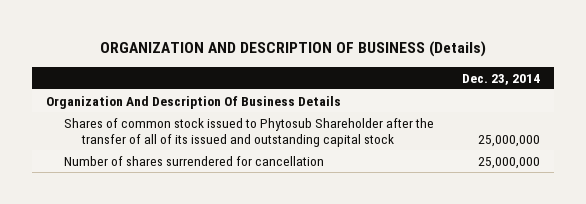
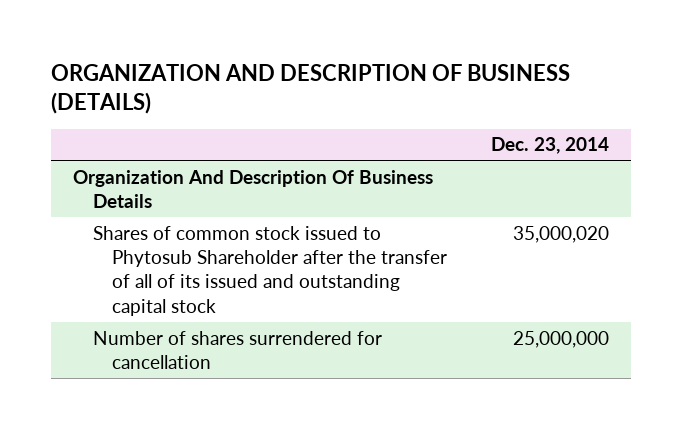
- ORGANIZATION AND DESCRIPTION OF BUSINESS (Details)
+ ORGANIZATION AND DESCRIPTION OF BUSINESS (DETAILS)
- Shares of common stock issued to Phytosub Shareholder after the transfer of all of its issued and outstanding capital stock | 25,000,000
+ Shares of common stock issued to Phytosub Shareholder after the transfer of all of its issued and outstanding capital stock | 35,000,020

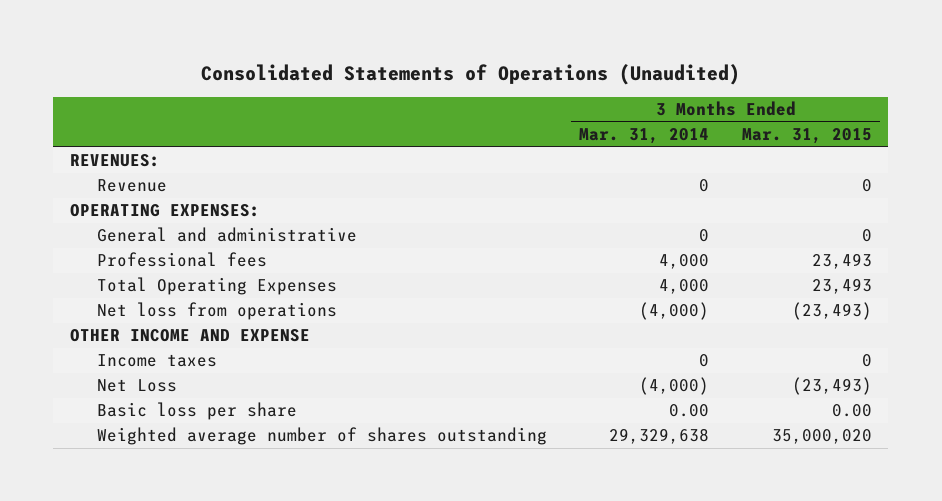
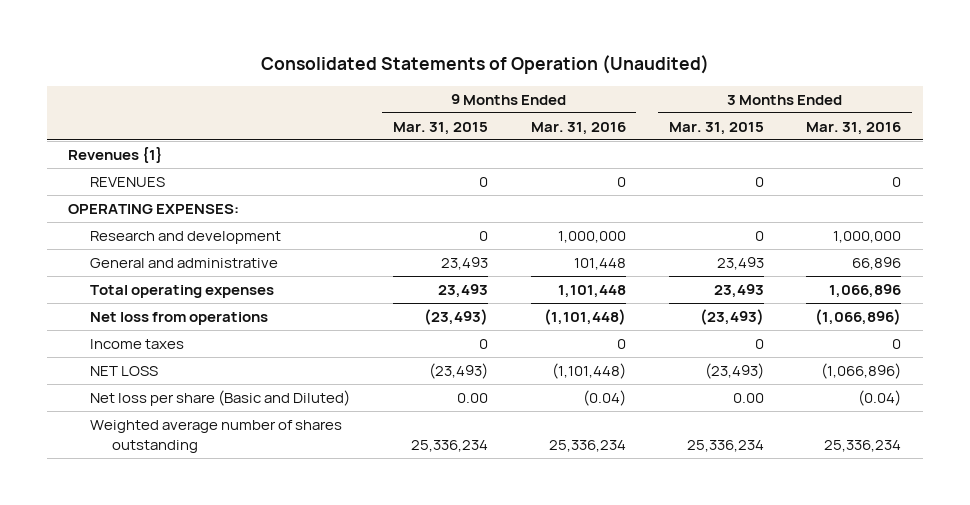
- Consolidated Statements of Operations (Unaudited)
+ Consolidated Statements of Operation (Unaudited)
- | 3 Months Ended Mar. 31, 2014 | 3 Months Ended Mar. 31, 2015
+ | 9 Months Ended Mar. 31, 2015 | 9 Months Ended Mar. 31, 2016 | 3 Months Ended Mar. 31, 2015 | 3 Months Ended Mar. 31, 2016
- REVENUES:
- Revenue | 0 | 0
+ Revenues {1}
+ REVENUES | 0 | 0 | 0 | 0
- General and administrative | 0 | 0
- Professional fees | 4,000 | 23,493
- Total Operating Expenses | 4,000 | 23,493
+ Research and development | 0 | 1,000,000 | 0 | 1,000,000
+ General and administrative | 23,493 | 101,448 | 23,493 | 66,896
+ Total operating expenses | 23,493 | 1,101,448 | 23,493 | 1,066,896
- OTHER INCOME AND EXPENSE
- Net Loss | (4,000) | (23,493)
- Basic loss per share | 0.00 | 0.00
- Weighted average number of shares outstanding | 29,329,638 | 35,000,020
+ NET LOSS | (23,493) | (1,101,448) | (23,493) | (1,066,896)
+ Net loss per share (Basic and Diluted) | 0.00 | (0.04) | 0.00 | (0.04)
+ Weighted average number of shares outstanding | 25,336,234 | 25,336,234 | 25,336,234 | 25,336,234

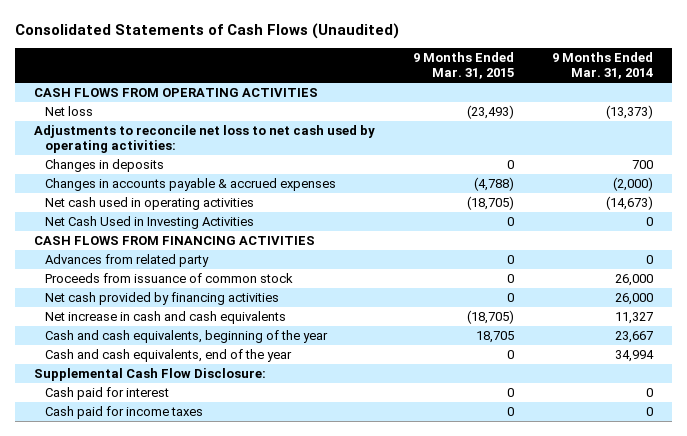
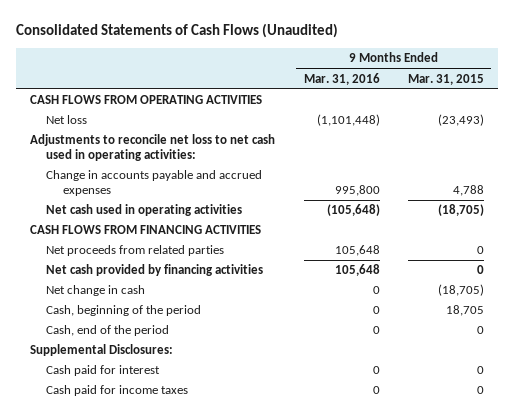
- | 9 Months Ended Mar. 31, 2015 | 9 Months Ended Mar. 31, 2014
+ | 9 Months Ended Mar. 31, 2016 | 9 Months Ended Mar. 31, 2015
- Adjustments to reconcile net loss to net cash used by operating activities:
- Changes in deposits | 0 | 700
- Changes in accounts payable & accrued expenses | (4,788) | (2,000)
+ Adjustments to reconcile net loss to net cash used in operating activities:
+ Change in accounts payable and accrued expenses | 995,800 | 4,788
- Net Cash Used in Investing Activities | 0 | 0
- Advances from related party | 0 | 0
- Proceeds from issuance of common stock | 0 | 26,000
+ Net proceeds from related parties | 105,648 | 0
- Net increase in cash and cash equivalents | (18,705) | 11,327
- Cash and cash equivalents, beginning of the year | 18,705 | 23,667
- Cash and cash equivalents, end of the year | 0 | 34,994
- Supplemental Cash Flow Disclosure:
+ Net change in cash | 0 | (18,705)
+ Cash, beginning of the period | 0 | 18,705
+ Cash, end of the period | 0 | 0
+ Supplemental Disclosures:

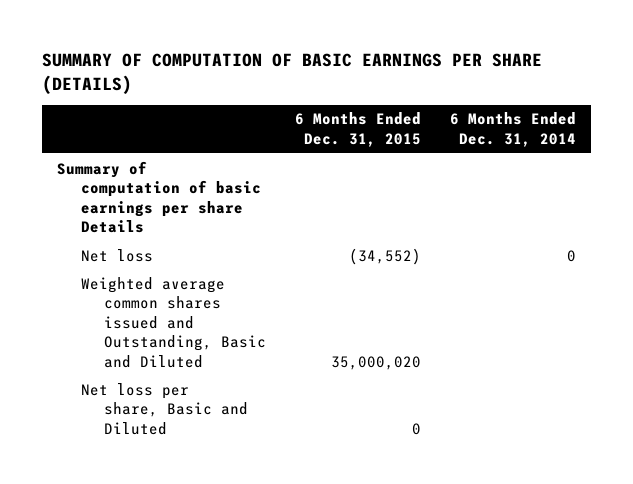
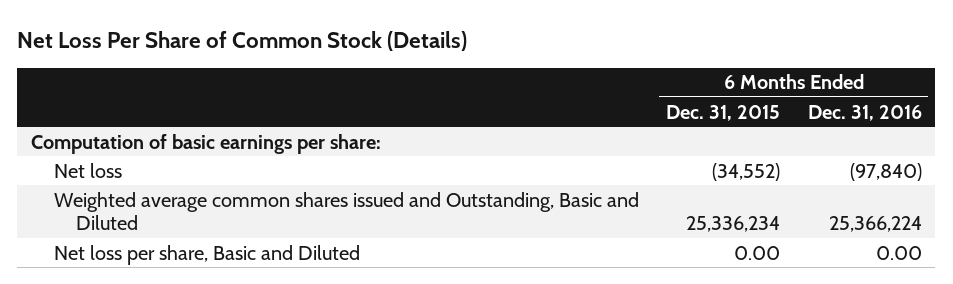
- SUMMARY OF COMPUTATION OF BASIC EARNINGS PER SHARE (DETAILS)
+ Net Loss Per Share of Common Stock (Details)
- | 6 Months Ended Dec. 31, 2015 | 6 Months Ended Dec. 31, 2014
+ | 6 Months Ended Dec. 31, 2015 | 6 Months Ended Dec. 31, 2016
- Summary of computation of basic earnings per share Details
+ Computation of basic earnings per share:
- Weighted average common shares issued and Outstanding, Basic and Diluted | 35,000,020 |
- Net loss per share, Basic and Diluted | 0 |
+ Weighted average common shares issued and Outstanding, Basic and Diluted | 25,336,234 | 25,366,224
+ Net loss per share, Basic and Diluted | 0.00 | 0.00

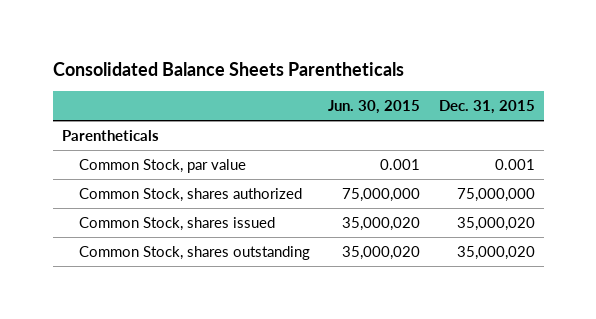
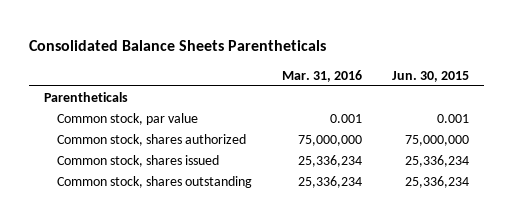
- | Jun. 30, 2015 | Dec. 31, 2015
+ | Mar. 31, 2016 | Jun. 30, 2015
- Common Stock, par value | 0.001 | 0.001
- Common Stock, shares authorized | 75,000,000 | 75,000,000
- Common Stock, shares issued | 35,000,020 | 35,000,020
- Common Stock, shares outstanding | 35,000,020 | 35,000,020
+ Common stock, par value | 0.001 | 0.001
+ Common stock, shares authorized | 75,000,000 | 75,000,000
+ Common stock, shares issued | 25,336,234 | 25,336,234
+ Common stock, shares outstanding | 25,336,234 | 25,336,234

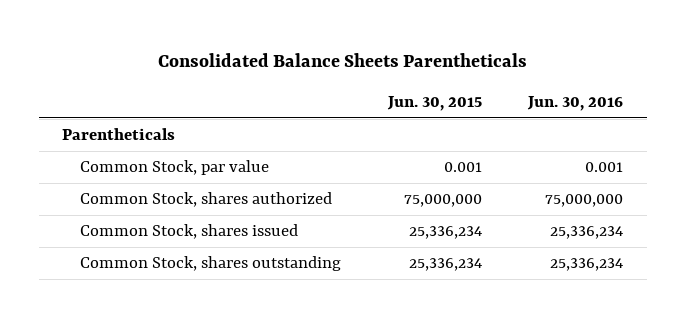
- | Mar. 31, 2016 | Jun. 30, 2015
+ | Jun. 30, 2015 | Jun. 30, 2016
- Common stock, par value | 0.001 | 0.001
- Common stock, shares authorized | 75,000,000 | 75,000,000
- Common stock, shares issued | 25,336,234 | 25,336,234
- Common stock, shares outstanding | 25,336,234 | 25,336,234
+ Common Stock, par value | 0.001 | 0.001
+ Common Stock, shares authorized | 75,000,000 | 75,000,000
+ Common Stock, shares issued | 25,336,234 | 25,336,234
+ Common Stock, shares outstanding | 25,336,234 | 25,336,234

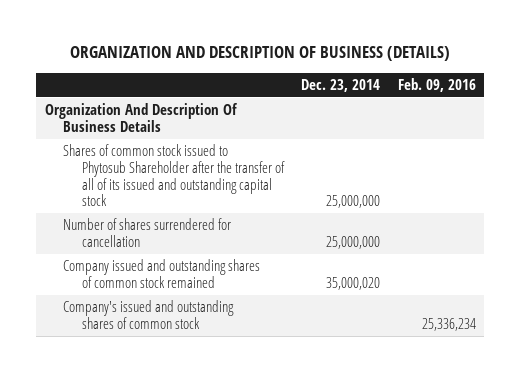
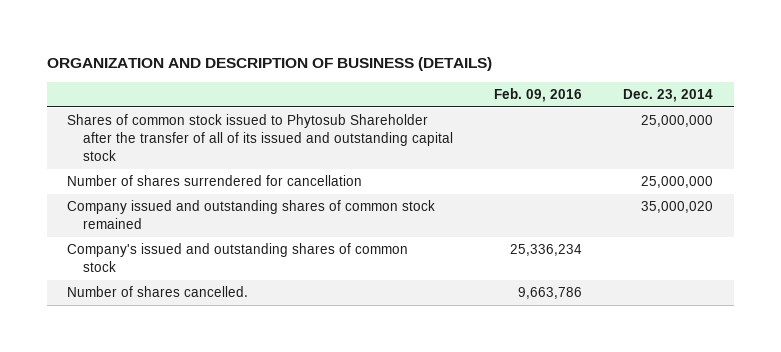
- | Dec. 23, 2014 | Feb. 09, 2016
+ | Feb. 09, 2016 | Dec. 23, 2014
- Organization And Description Of Business Details
+ Number of shares cancelled. | 9,663,786 |

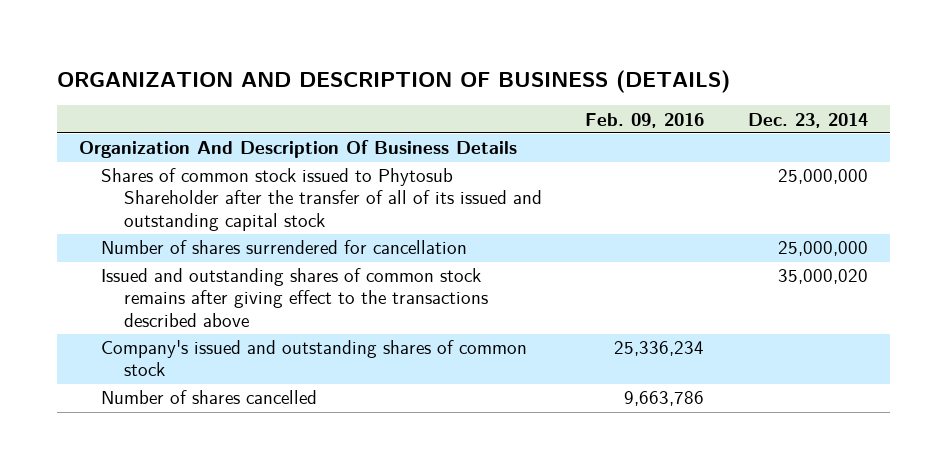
+ Organization And Description Of Business Details
- Company issued and outstanding shares of common stock remained | | 35,000,020
+ Issued and outstanding shares of common stock remains after giving effect to the transactions described above | | 35,000,020
- Number of shares cancelled. | 9,663,786 |
+ Number of shares cancelled | 9,663,786 |

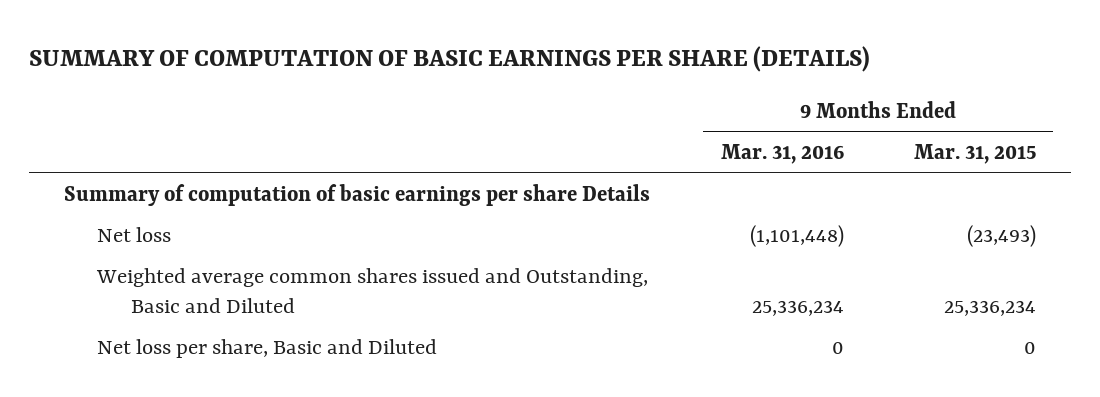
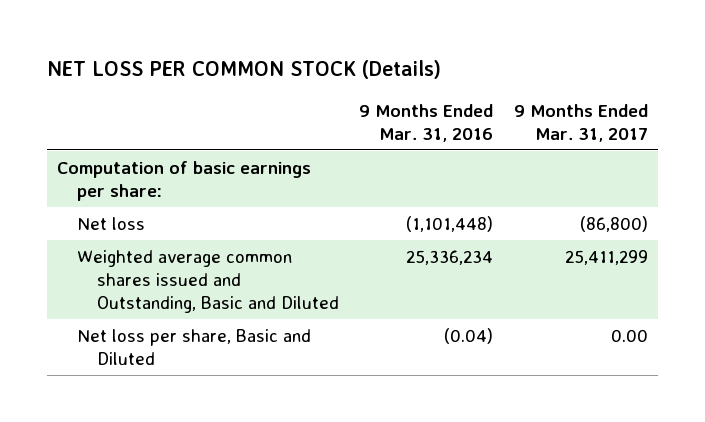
- SUMMARY OF COMPUTATION OF BASIC EARNINGS PER SHARE (DETAILS)
+ NET LOSS PER COMMON STOCK (Details)
- | 9 Months Ended Mar. 31, 2016 | 9 Months Ended Mar. 31, 2015
+ | 9 Months Ended Mar. 31, 2016 | 9 Months Ended Mar. 31, 2017
- Summary of computation of basic earnings per share Details
+ Computation of basic earnings per share:
- Net loss per share, Basic and Diluted | 0 | 0
+ Net loss per share, Basic and Diluted | (0.04) | 0.00

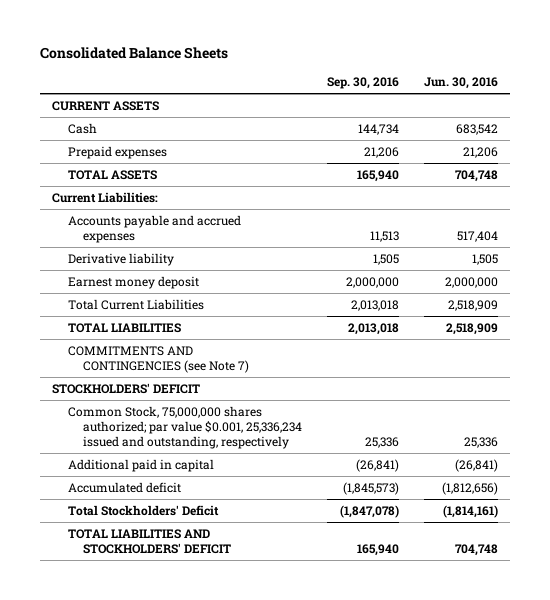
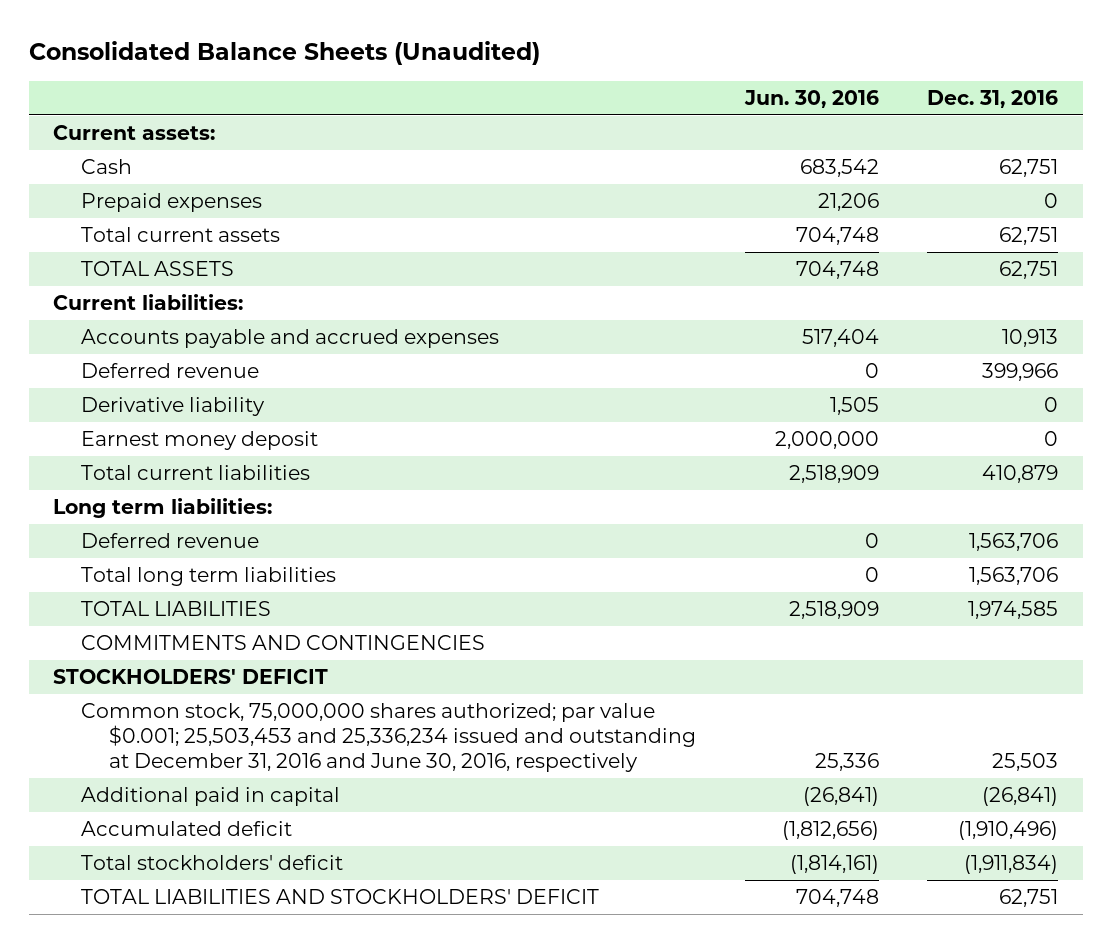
- Consolidated Balance Sheets
+ Consolidated Balance Sheets (Unaudited)
- | Sep. 30, 2016 | Jun. 30, 2016
+ | Jun. 30, 2016 | Dec. 31, 2016
- CURRENT ASSETS
+ Current assets:
+ Total current assets | 704,748 | 62,751
- Current Liabilities:
+ Current liabilities:
+ Deferred revenue | 0 | 399,966
- Total Current Liabilities | 2,013,018 | 2,518,909
+ Total current liabilities | 2,518,909 | 410,879
+ Long term liabilities:
+ Deferred revenue | 0 | 1,563,706
+ Total long term liabilities | 0 | 1,563,706
- COMMITMENTS AND CONTINGENCIES (see Note 7)
+ COMMITMENTS AND CONTINGENCIES
- Common Stock, 75,000,000 shares authorized; par value $0.001, 25,336,234 issued and outstanding, respectively | 25,336 | 25,336
+ Common stock, 75,000,000 shares authorized; par value $0.001; 25,503,453 and 25,336,234 issued and outstanding at December 31, 2016 and June 30, 2016, respectively | 25,336 | 25,503
- Total Stockholders' Deficit | (1,847,078) | (1,814,161)
+ Total stockholders' deficit | (1,814,161) | (1,911,834)

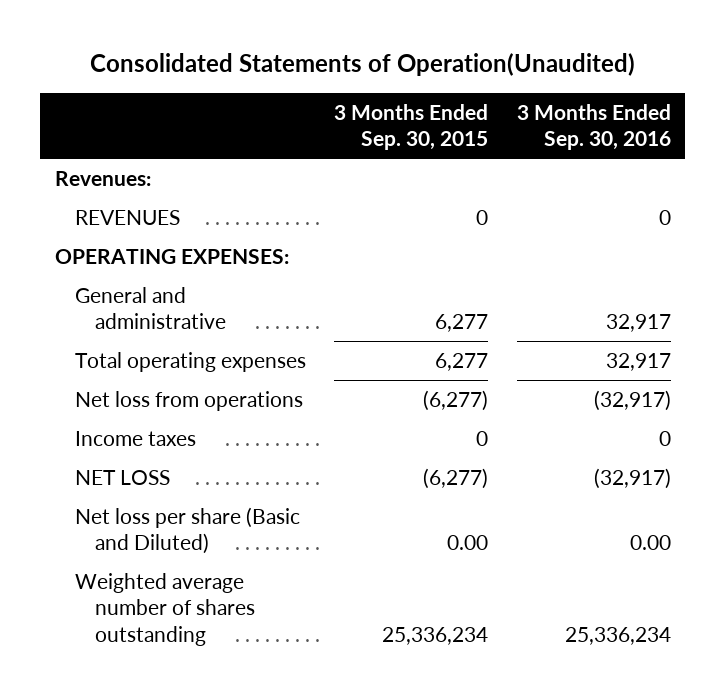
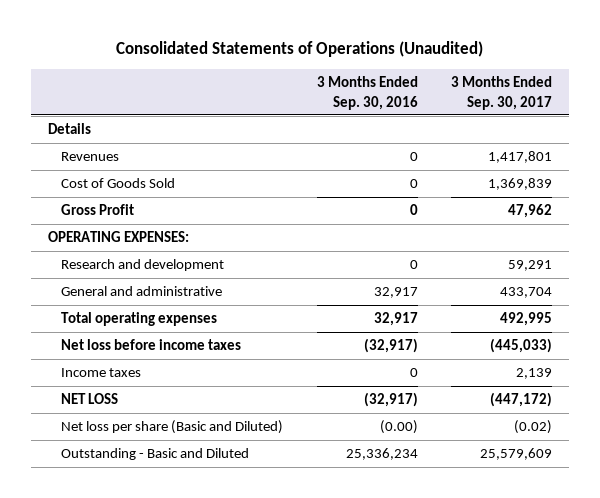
- Consolidated Statements of Operation(Unaudited)
+ Consolidated Statements of Operations (Unaudited)
- | 3 Months Ended Sep. 30, 2015 | 3 Months Ended Sep. 30, 2016
+ | 3 Months Ended Sep. 30, 2016 | 3 Months Ended Sep. 30, 2017
- Revenues:
- REVENUES | 0 | 0
+ Details
+ Revenues | 0 | 1,417,801
+ Cost of Goods Sold | 0 | 1,369,839
+ Gross Profit | 0 | 47,962
+ Research and development | 0 | 59,291
- Net loss from operations | (6,277) | (32,917)
+ Net loss before income taxes | (32,917) | (445,033)
- Net loss per share (Basic and Diluted) | 0.00 | 0.00
- Weighted average number of shares outstanding | 25,336,234 | 25,336,234
+ Net loss per share (Basic and Diluted) | (0.00) | (0.02)
+ Outstanding - Basic and Diluted | 25,336,234 | 25,579,609

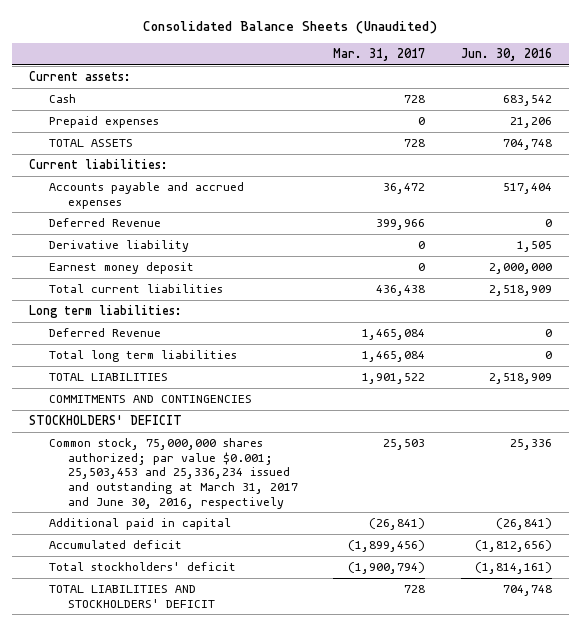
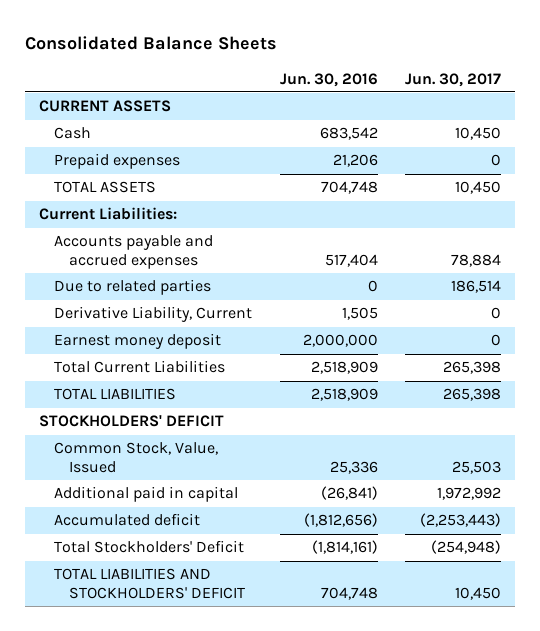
- Consolidated Balance Sheets (Unaudited)
+ Consolidated Balance Sheets
- | Mar. 31, 2017 | Jun. 30, 2016
+ | Jun. 30, 2016 | Jun. 30, 2017
- Current assets:
+ CURRENT ASSETS
- Current liabilities:
+ Current Liabilities:
- Deferred Revenue | 399,966 | 0
- Derivative liability | 0 | 1,505
+ Due to related parties | 0 | 186,514
+ Derivative Liability, Current | 1,505 | 0
- Total current liabilities | 436,438 | 2,518,909
- Long term liabilities:
- Deferred Revenue | 1,465,084 | 0
- Total long term liabilities | 1,465,084 | 0
+ Total Current Liabilities | 2,518,909 | 265,398
- COMMITMENTS AND CONTINGENCIES
- Common stock, 75,000,000 shares authorized; par value $0.001; 25,503,453 and 25,336,234 issued and outstanding at March 31, 2017 and June 30, 2016, respectively | 25,503 | 25,336
+ Common Stock, Value, Issued | 25,336 | 25,503
- Total stockholders' deficit | (1,900,794) | (1,814,161)
+ Total Stockholders' Deficit | (1,814,161) | (254,948)

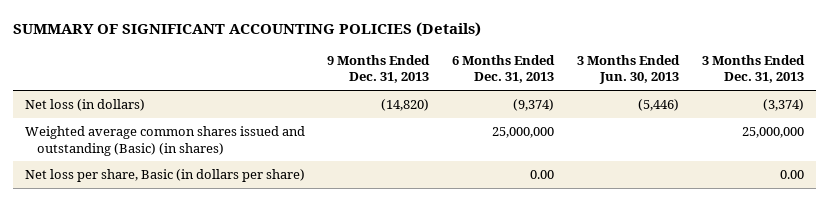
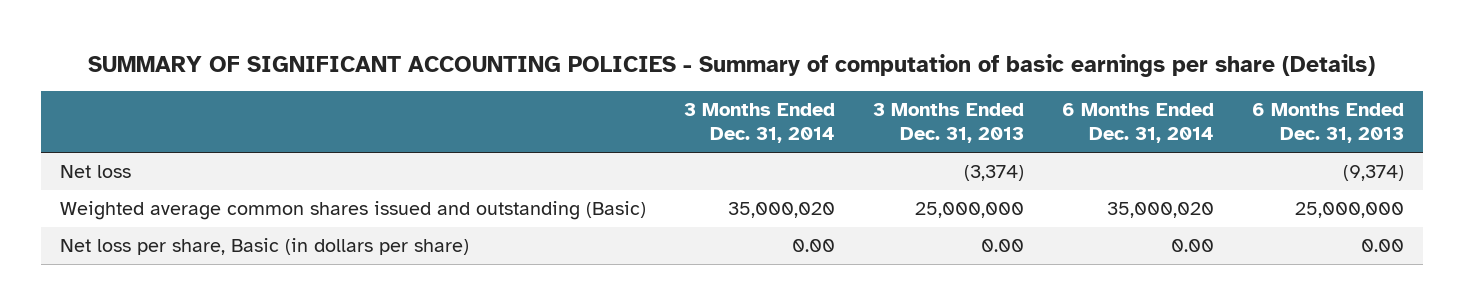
- SUMMARY OF SIGNIFICANT ACCOUNTING POLICIES (Details)
+ SUMMARY OF SIGNIFICANT ACCOUNTING POLICIES - Summary of computation of basic earnings per share (Details)
- | 9 Months Ended Dec. 31, 2013 | 6 Months Ended Dec. 31, 2013 | 3 Months Ended Jun. 30, 2013 | 3 Months Ended Dec. 31, 2013
+ | 3 Months Ended Dec. 31, 2014 | 3 Months Ended Dec. 31, 2013 | 6 Months Ended Dec. 31, 2014 | 6 Months Ended Dec. 31, 2013
- Net loss (in dollars) | (14,820) | (9,374) | (5,446) | (3,374)
- Weighted average common shares issued and outstanding (Basic) (in shares) | | 25,000,000 | | 25,000,000
+ Net loss | | (3,374) | | (9,374)
+ Weighted average common shares issued and outstanding (Basic) | 35,000,020 | 25,000,000 | 35,000,020 | 25,000,000

